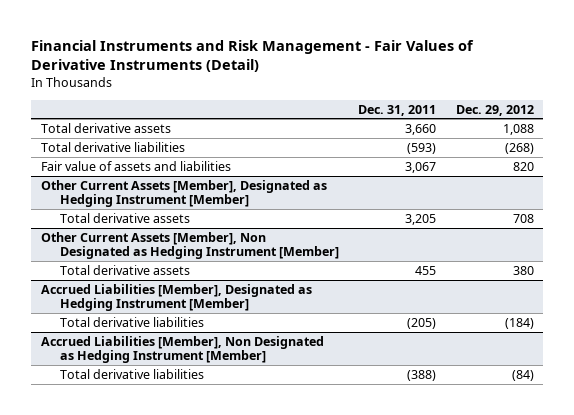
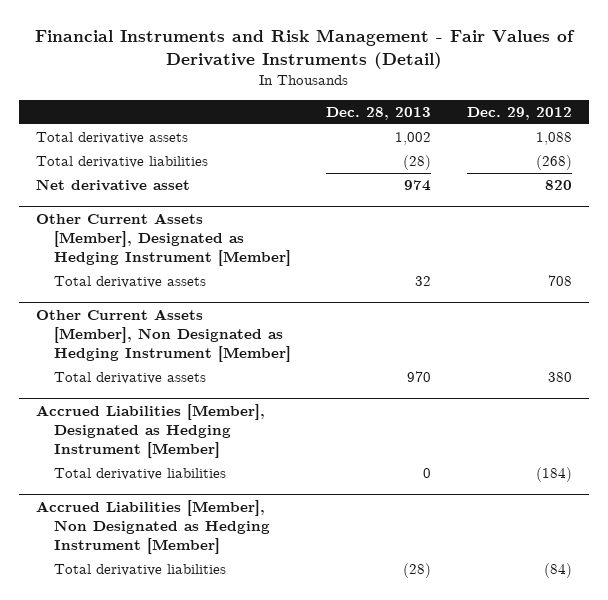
- | Dec. 31, 2011 | Dec. 29, 2012
+ | Dec. 28, 2013 | Dec. 29, 2012
- Fair value of assets and liabilities | 3,067 | 820
+ Net derivative asset | 974 | 820

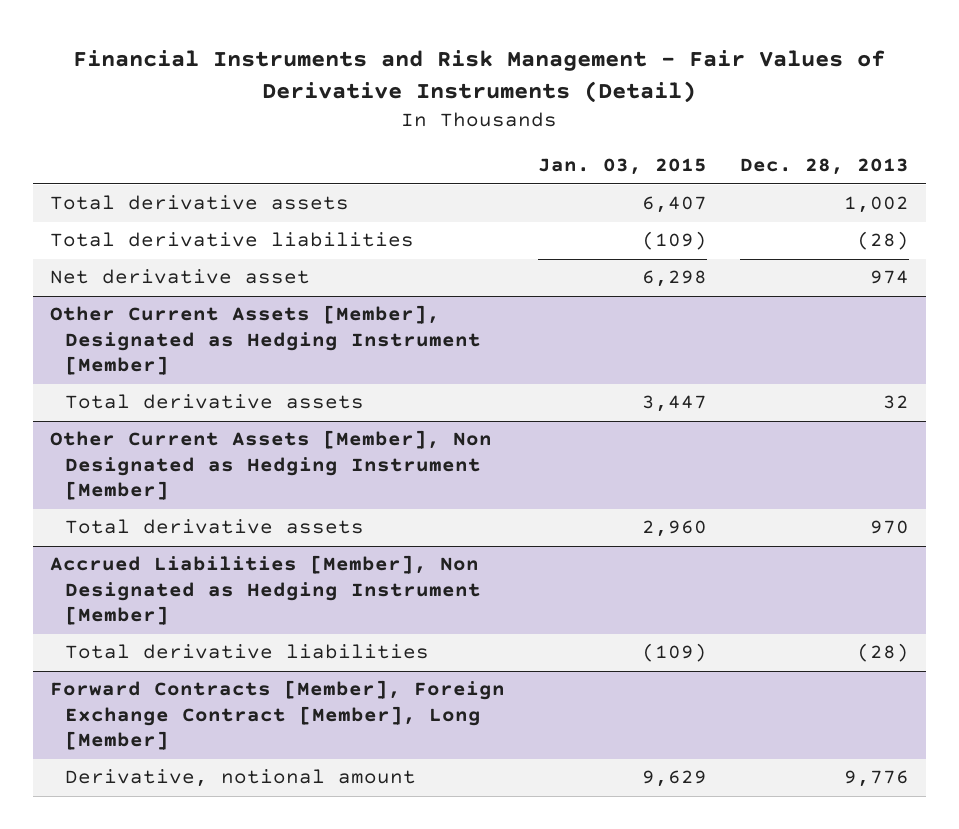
- | Dec. 28, 2013 | Dec. 29, 2012
+ | Jan. 03, 2015 | Dec. 28, 2013
- Accrued Liabilities [Member], Designated as Hedging Instrument [Member]
- Total derivative liabilities | 0 | (184)
+ Forward Contracts [Member], Foreign Exchange Contract [Member], Long [Member]
+ Derivative, notional amount | 9,629 | 9,776

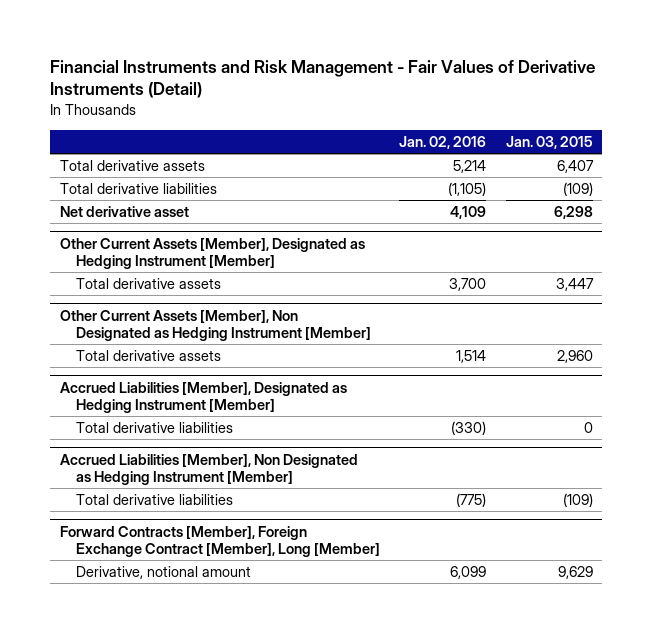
- | Jan. 03, 2015 | Dec. 28, 2013
+ | Jan. 02, 2016 | Jan. 03, 2015
+ Accrued Liabilities [Member], Designated as Hedging Instrument [Member]
+ Total derivative liabilities | (330) | 0

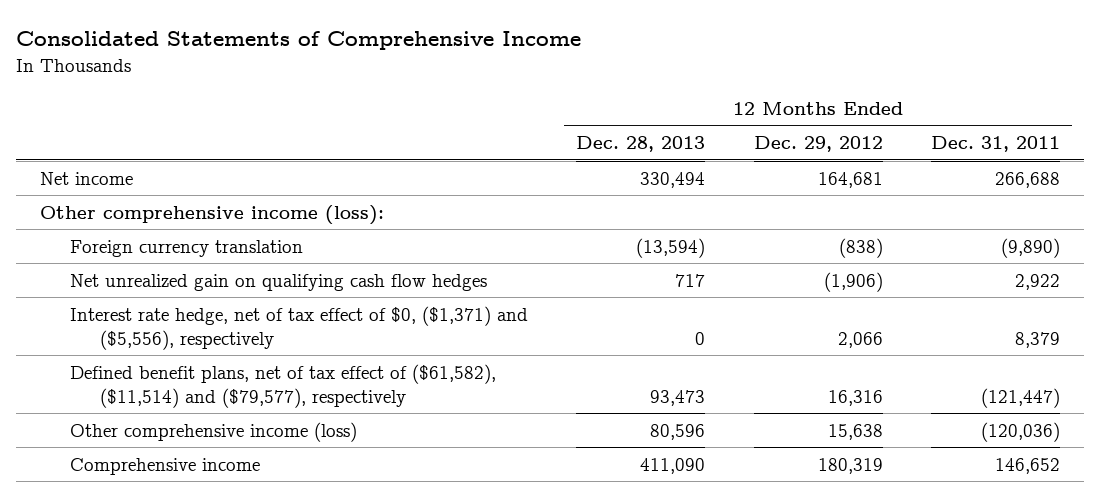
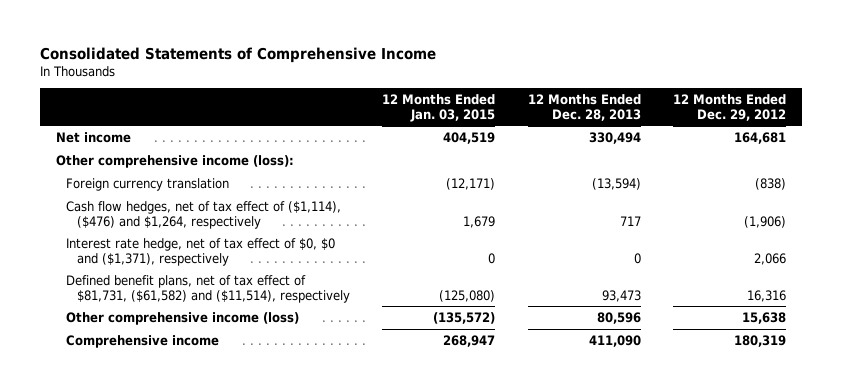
- | 12 Months Ended Dec. 28, 2013 | 12 Months Ended Dec. 29, 2012 | 12 Months Ended Dec. 31, 2011
+ | 12 Months Ended Jan. 03, 2015 | 12 Months Ended Dec. 28, 2013 | 12 Months Ended Dec. 29, 2012
- Net unrealized gain on qualifying cash flow hedges | 717 | (1,906) | 2,922
- Interest rate hedge, net of tax effect of $0, ($1,371) and ($5,556), respectively | 0 | 2,066 | 8,379
- Defined benefit plans, net of tax effect of ($61,582), ($11,514) and ($79,577), respectively | 93,473 | 16,316 | (121,447)
+ Cash flow hedges, net of tax effect of ($1,114), ($476) and $1,264, respectively | 1,679 | 717 | (1,906)
+ Interest rate hedge, net of tax effect of $0, $0 and ($1,371), respectively | 0 | 0 | 2,066
+ Defined benefit plans, net of tax effect of $81,731, ($61,582) and ($11,514), respectively | (125,080) | 93,473 | 16,316

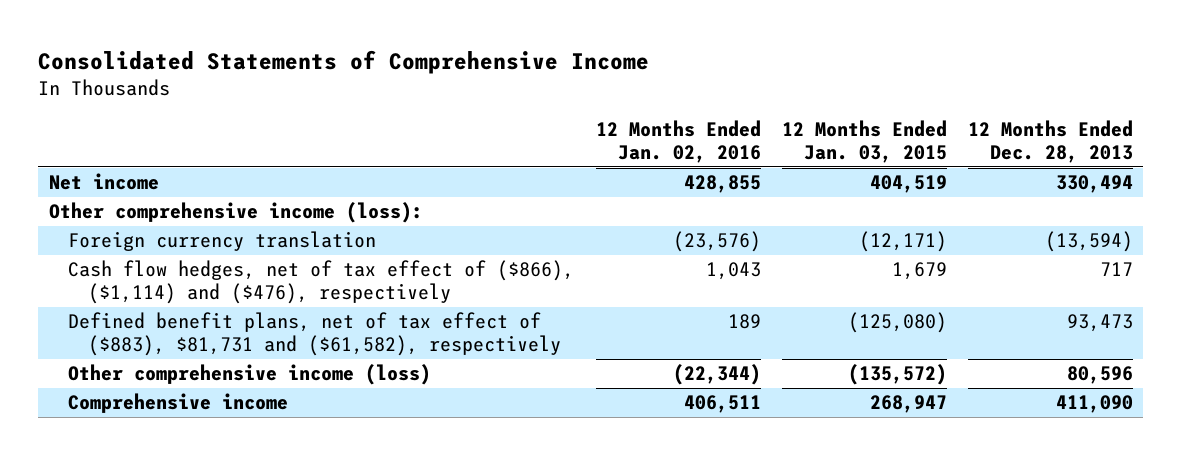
- | 12 Months Ended Jan. 03, 2015 | 12 Months Ended Dec. 28, 2013 | 12 Months Ended Dec. 29, 2012
+ | 12 Months Ended Jan. 02, 2016 | 12 Months Ended Jan. 03, 2015 | 12 Months Ended Dec. 28, 2013
- Cash flow hedges, net of tax effect of ($1,114), ($476) and $1,264, respectively | 1,679 | 717 | (1,906)
- Interest rate hedge, net of tax effect of $0, $0 and ($1,371), respectively | 0 | 0 | 2,066
- Defined benefit plans, net of tax effect of $81,731, ($61,582) and ($11,514), respectively | (125,080) | 93,473 | 16,316
+ Cash flow hedges, net of tax effect of ($866), ($1,114) and ($476), respectively | 1,043 | 1,679 | 717
+ Defined benefit plans, net of tax effect of ($883), $81,731 and ($61,582), respectively | 189 | (125,080) | 93,473

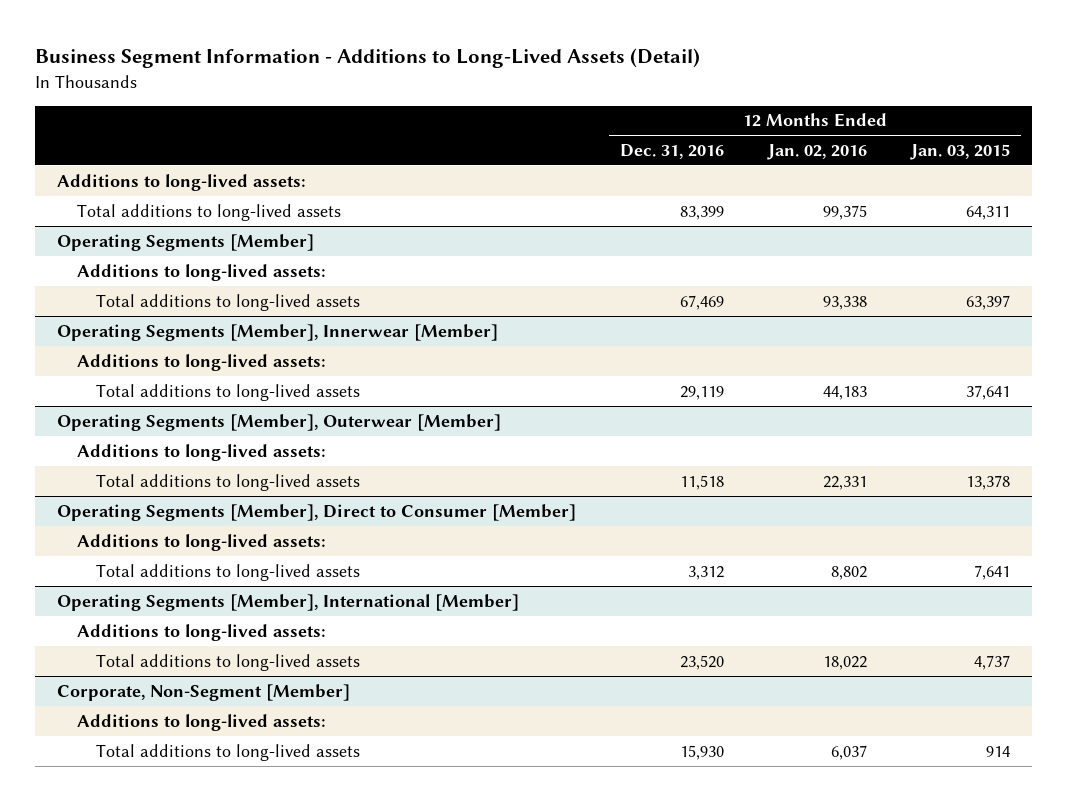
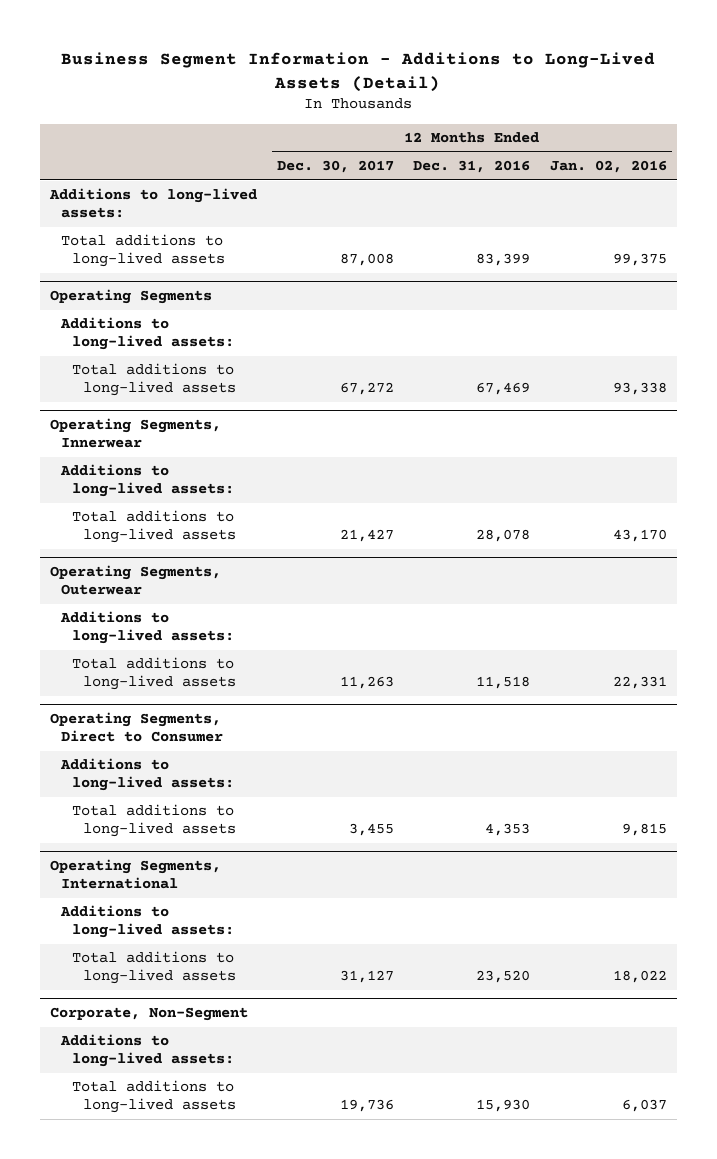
- | 12 Months Ended Dec. 31, 2016 | 12 Months Ended Jan. 02, 2016 | 12 Months Ended Jan. 03, 2015
+ | 12 Months Ended Dec. 30, 2017 | 12 Months Ended Dec. 31, 2016 | 12 Months Ended Jan. 02, 2016
- Operating Segments [Member]
+ Operating Segments
- Operating Segments [Member], Innerwear [Member]
+ Operating Segments, Innerwear
- Total additions to long-lived assets | 29,119 | 44,183 | 37,641
- Operating Segments [Member], Outerwear [Member]
+ Total additions to long-lived assets | 21,427 | 28,078 | 43,170
+ Operating Segments, Outerwear
- Operating Segments [Member], Direct to Consumer [Member]
+ Operating Segments, Direct to Consumer
- Total additions to long-lived assets | 3,312 | 8,802 | 7,641
- Operating Segments [Member], International [Member]
+ Total additions to long-lived assets | 3,455 | 4,353 | 9,815
+ Operating Segments, International
- Corporate, Non-Segment [Member]
+ Corporate, Non-Segment

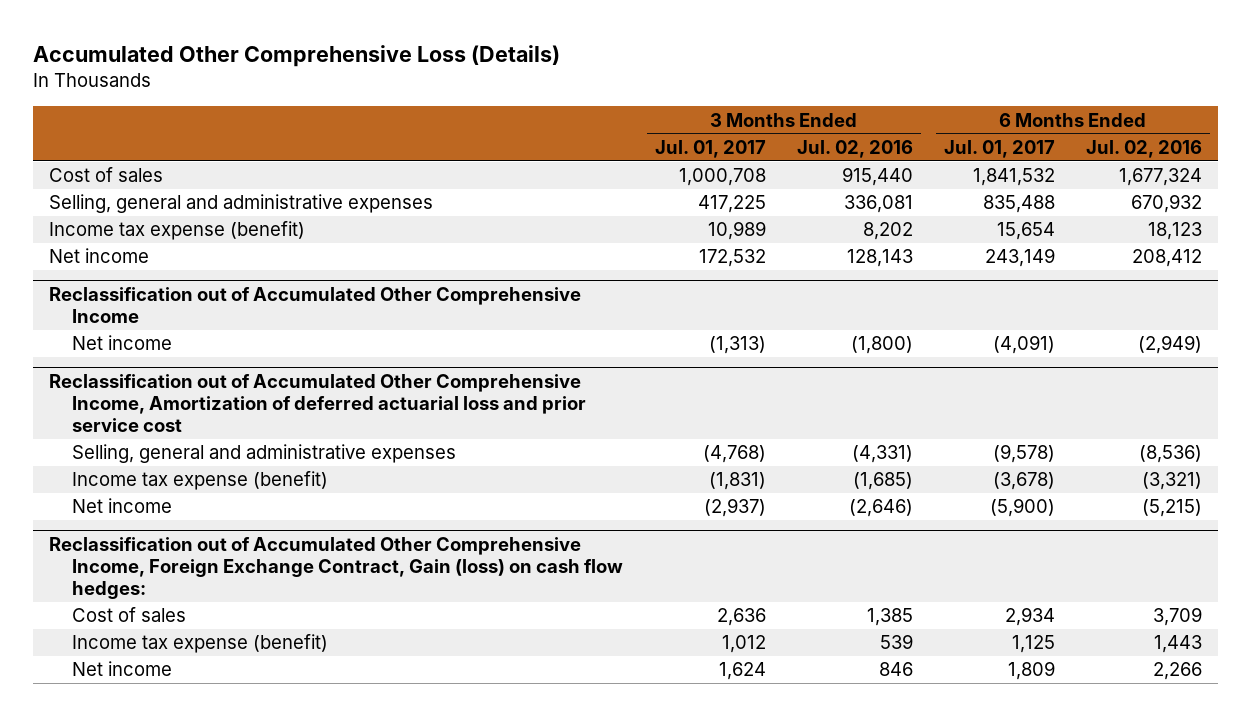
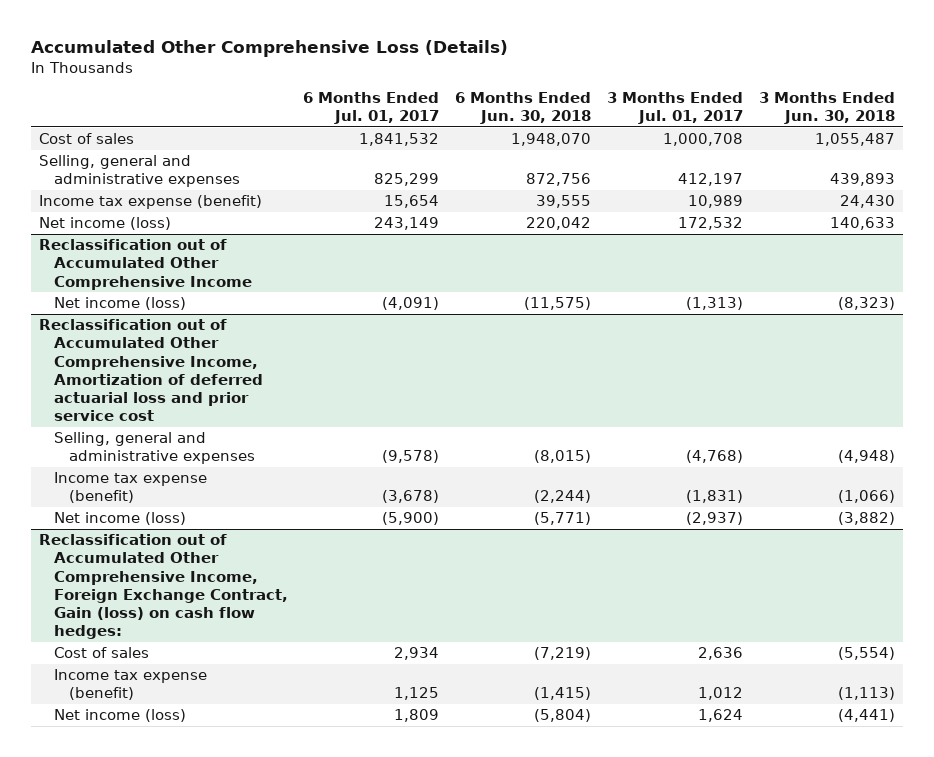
- | 3 Months Ended Jul. 01, 2017 | 3 Months Ended Jul. 02, 2016 | 6 Months Ended Jul. 01, 2017 | 6 Months Ended Jul. 02, 2016
+ | 6 Months Ended Jul. 01, 2017 | 6 Months Ended Jun. 30, 2018 | 3 Months Ended Jul. 01, 2017 | 3 Months Ended Jun. 30, 2018
- Selling, general and administrative expenses | 417,225 | 336,081 | 835,488 | 670,932
+ Selling, general and administrative expenses | 825,299 | 872,756 | 412,197 | 439,893
- Net income | 172,532 | 128,143 | 243,149 | 208,412
+ Net income (loss) | 243,149 | 220,042 | 172,532 | 140,633
@ Reclassification out of Accumulated Other Comprehensive Income
- Net income | (1,313) | (1,800) | (4,091) | (2,949)
+ Net income (loss) | (4,091) | (11,575) | (1,313) | (8,323)
@ Reclassification out of Accumulated Other Comprehensive Income, Amortization of deferred actuarial loss and prior service cost
- Net income | (2,937) | (2,646) | (5,900) | (5,215)
+ Net income (loss) | (5,900) | (5,771) | (2,937) | (3,882)
@ Reclassification out of Accumulated Other Comprehensive Income, Foreign Exchange Contract, Gain (loss) on cash flow hedges:
- Net income | 1,624 | 846 | 1,809 | 2,266
+ Net income (loss) | 1,809 | (5,804) | 1,624 | (4,441)

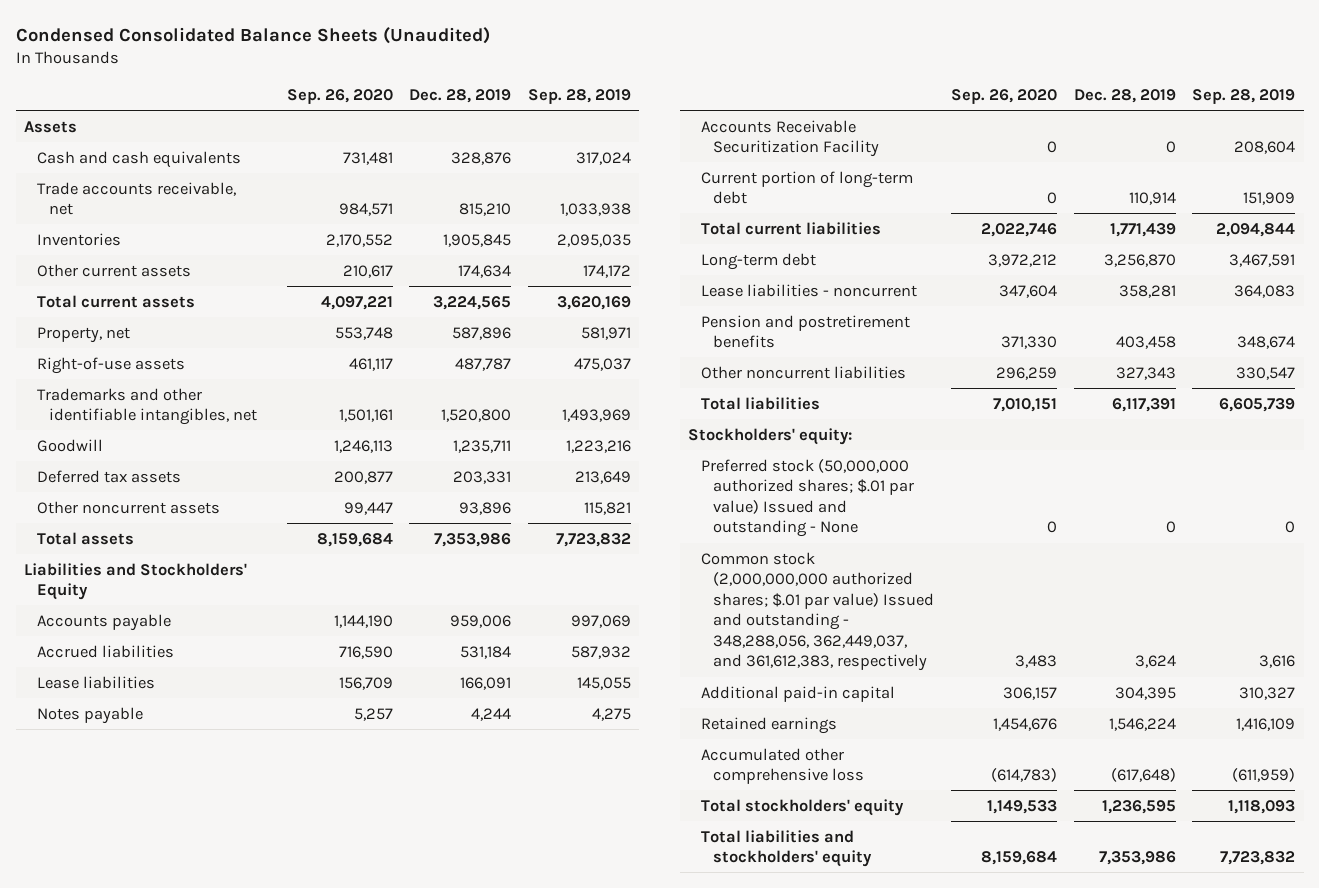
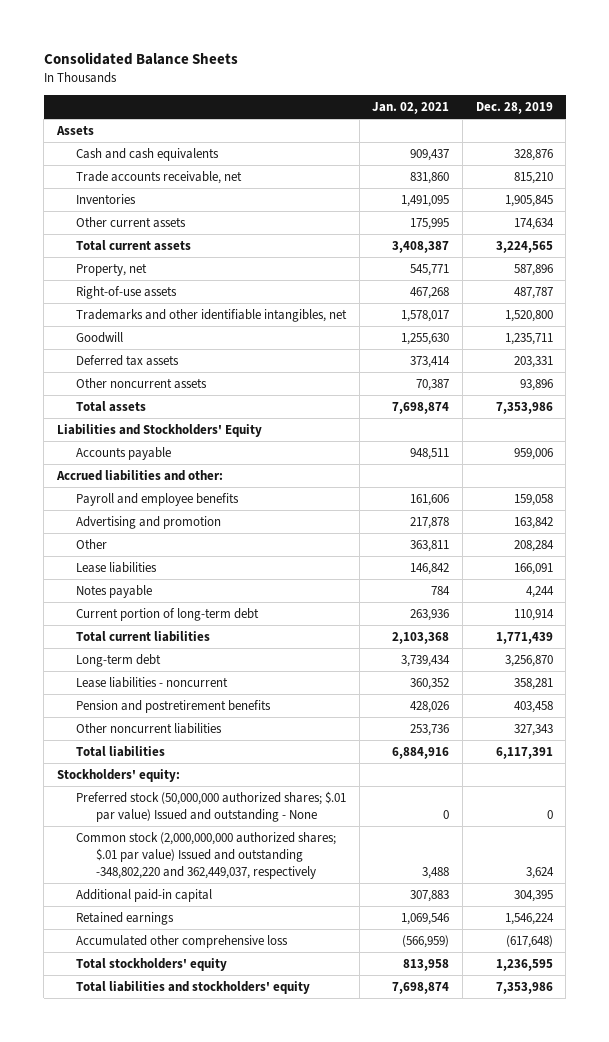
- Condensed Consolidated Balance Sheets (Unaudited)
+ Consolidated Balance Sheets
- | Sep. 26, 2020 | Dec. 28, 2019 | Sep. 28, 2019
+ | Jan. 02, 2021 | Dec. 28, 2019
- Accrued liabilities | 716,590 | 531,184 | 587,932
+ Accrued liabilities and other:
+ Payroll and employee benefits | 161,606 | 159,058
+ Advertising and promotion | 217,878 | 163,842
+ Other | 363,811 | 208,284
- Accounts Receivable Securitization Facility | 0 | 0 | 208,604
- Common stock (2,000,000,000 authorized shares; $.01 par value) Issued and outstanding - 348,288,056, 362,449,037, and 361,612,383, respectively | 3,483 | 3,624 | 3,616
+ Common stock (2,000,000,000 authorized shares; $.01 par value) Issued and outstanding -348,802,220 and 362,449,037, respectively | 3,488 | 3,624

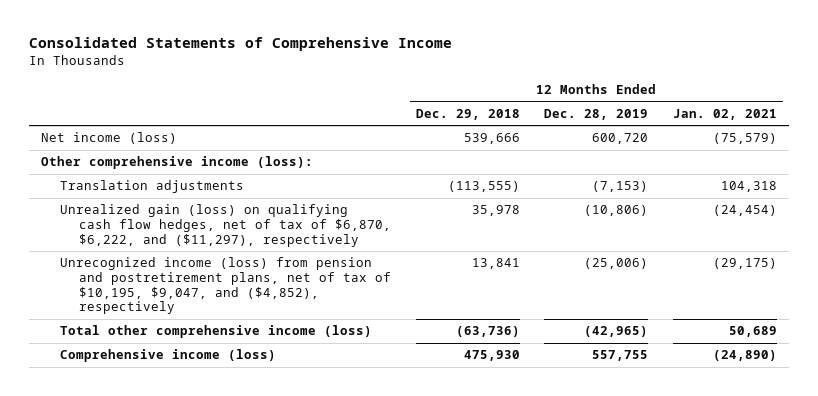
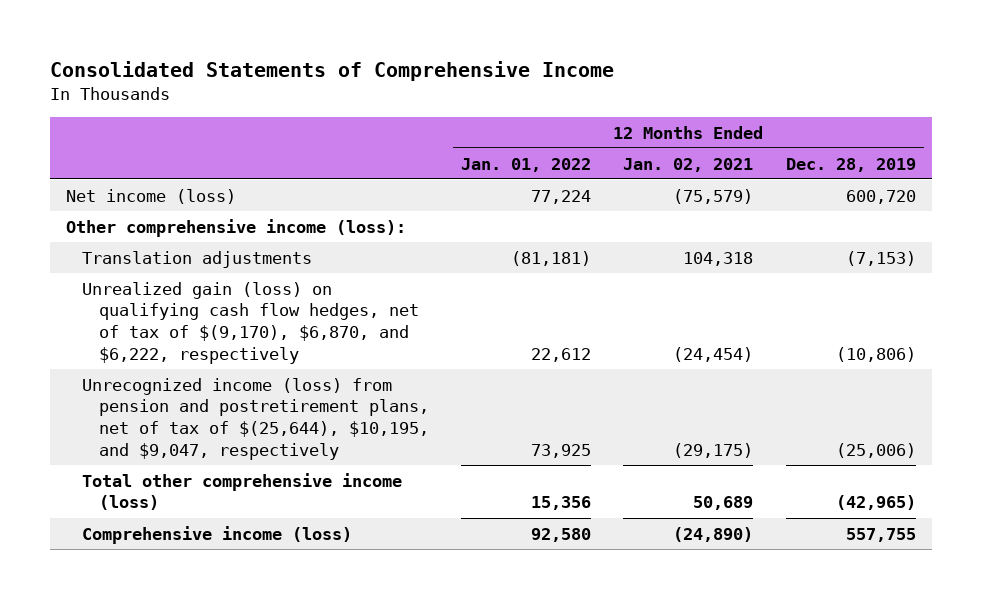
- | 12 Months Ended Dec. 29, 2018 | 12 Months Ended Dec. 28, 2019 | 12 Months Ended Jan. 02, 2021
+ | 12 Months Ended Jan. 01, 2022 | 12 Months Ended Jan. 02, 2021 | 12 Months Ended Dec. 28, 2019
- Unrealized gain (loss) on qualifying cash flow hedges, net of tax of $6,870, $6,222, and ($11,297), respectively | 35,978 | (10,806) | (24,454)
- Unrecognized income (loss) from pension and postretirement plans, net of tax of $10,195, $9,047, and ($4,852), respectively | 13,841 | (25,006) | (29,175)
+ Unrealized gain (loss) on qualifying cash flow hedges, net of tax of $(9,170), $6,870, and $6,222, respectively | 22,612 | (24,454) | (10,806)
+ Unrecognized income (loss) from pension and postretirement plans, net of tax of $(25,644), $10,195, and $9,047, respectively | 73,925 | (29,175) | (25,006)

